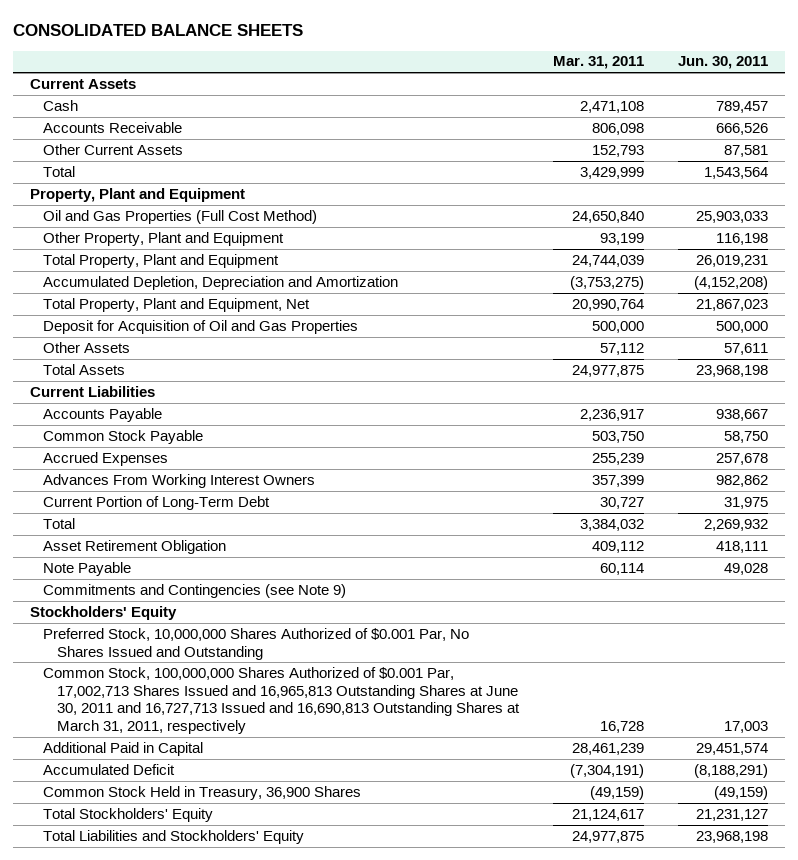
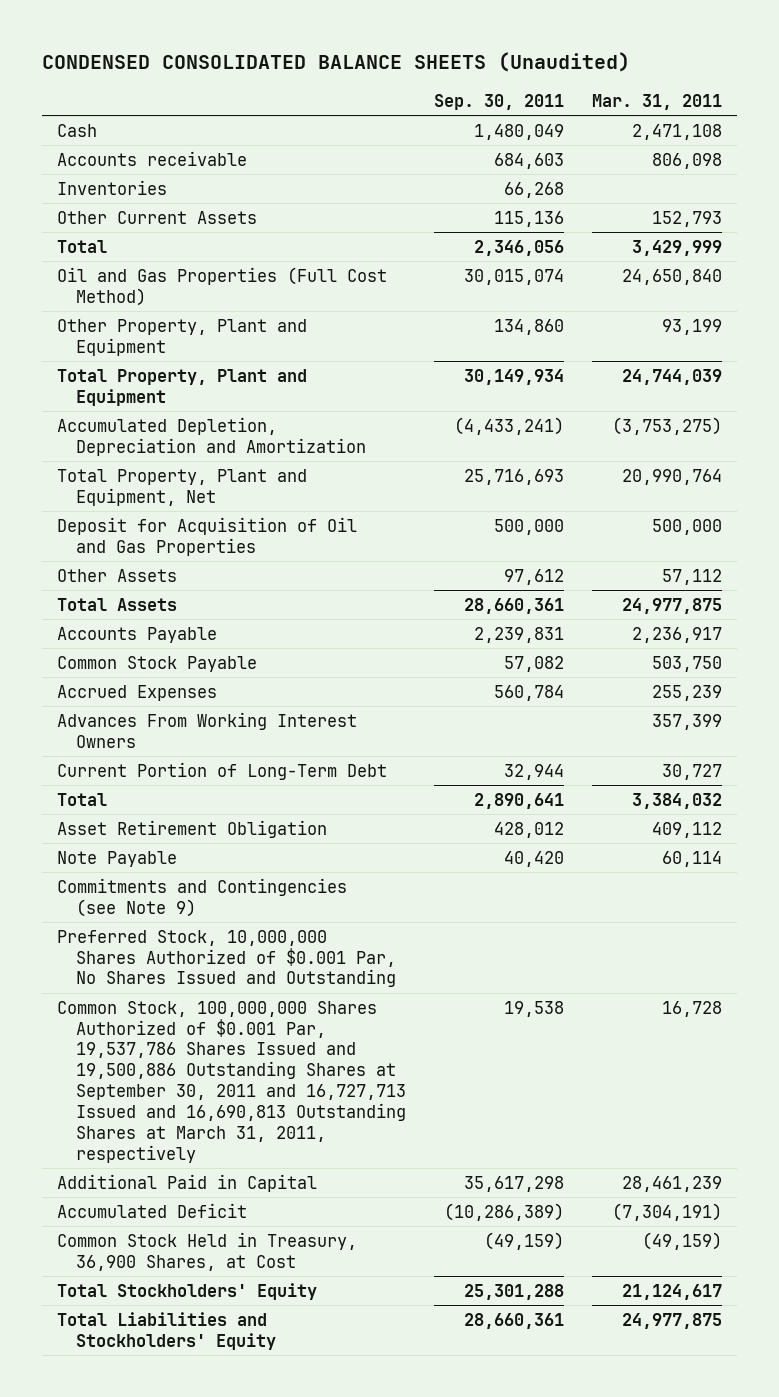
- CONSOLIDATED BALANCE SHEETS
+ CONDENSED CONSOLIDATED BALANCE SHEETS (Unaudited)
- | Mar. 31, 2011 | Jun. 30, 2011
+ | Sep. 30, 2011 | Mar. 31, 2011
- Current Assets
- Accounts Receivable | 806,098 | 666,526
+ Accounts receivable | 684,603 | 806,098
+ Inventories | 66,268 |
- Property, Plant and Equipment
- Current Liabilities
- Stockholders' Equity
- Common Stock, 100,000,000 Shares Authorized of $0.001 Par, 17,002,713 Shares Issued and 16,965,813 Outstanding Shares at June 30, 2011 and 16,727,713 Issued and 16,690,813 Outstanding Shares at March 31, 2011, respectively | 16,728 | 17,003
+ Common Stock, 100,000,000 Shares Authorized of $0.001 Par, 19,537,786 Shares Issued and 19,500,886 Outstanding Shares at September 30, 2011 and 16,727,713 Issued and 16,690,813 Outstanding Shares at March 31, 2011, respectively | 19,538 | 16,728
- Common Stock Held in Treasury, 36,900 Shares | (49,159) | (49,159)
+ Common Stock Held in Treasury, 36,900 Shares, at Cost | (49,159) | (49,159)

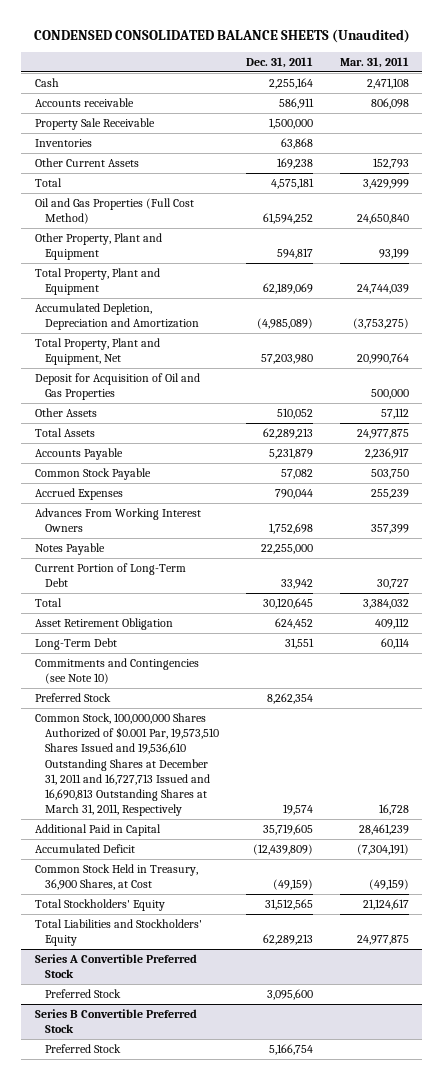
- | Sep. 30, 2011 | Mar. 31, 2011
+ | Dec. 31, 2011 | Mar. 31, 2011
+ Property Sale Receivable | 1,500,000 |
+ Notes Payable | 22,255,000 |
- Note Payable | 40,420 | 60,114
- Commitments and Contingencies (see Note 9)
- Preferred Stock, 10,000,000 Shares Authorized of $0.001 Par, No Shares Issued and Outstanding
- Common Stock, 100,000,000 Shares Authorized of $0.001 Par, 19,537,786 Shares Issued and 19,500,886 Outstanding Shares at September 30, 2011 and 16,727,713 Issued and 16,690,813 Outstanding Shares at March 31, 2011, respectively | 19,538 | 16,728
+ Long-Term Debt | 31,551 | 60,114
+ Commitments and Contingencies (see Note 10)
+ Preferred Stock | 8,262,354 |
+ Common Stock, 100,000,000 Shares Authorized of $0.001 Par, 19,573,510 Shares Issued and 19,536,610 Outstanding Shares at December 31, 2011 and 16,727,713 Issued and 16,690,813 Outstanding Shares at March 31, 2011, Respectively | 19,574 | 16,728
+ Series A Convertible Preferred Stock
+ Preferred Stock | 3,095,600 |
+ Series B Convertible Preferred Stock
+ Preferred Stock | 5,166,754 |

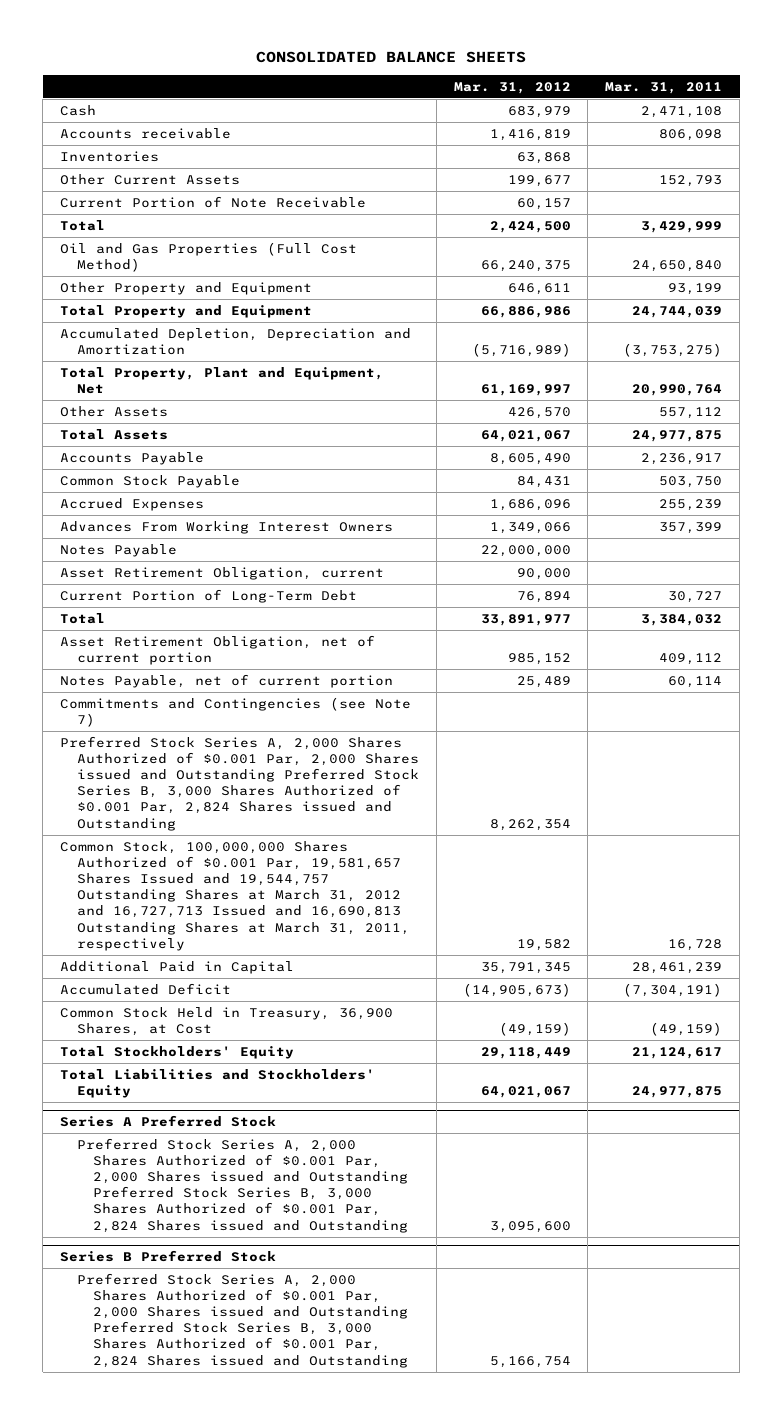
- CONDENSED CONSOLIDATED BALANCE SHEETS (Unaudited)
+ CONSOLIDATED BALANCE SHEETS
- | Dec. 31, 2011 | Mar. 31, 2011
+ | Mar. 31, 2012 | Mar. 31, 2011
- Property Sale Receivable | 1,500,000 |
+ Current Portion of Note Receivable | 60,157 |
- Other Property, Plant and Equipment | 594,817 | 93,199
- Total Property, Plant and Equipment | 62,189,069 | 24,744,039
+ Other Property and Equipment | 646,611 | 93,199
+ Total Property and Equipment | 66,886,986 | 24,744,039
- Deposit for Acquisition of Oil and Gas Properties | | 500,000
- Other Assets | 510,052 | 57,112
+ Other Assets | 426,570 | 557,112
+ Asset Retirement Obligation, current | 90,000 |
- Asset Retirement Obligation | 624,452 | 409,112
- Long-Term Debt | 31,551 | 60,114
- Commitments and Contingencies (see Note 10)
- Preferred Stock | 8,262,354 |
- Common Stock, 100,000,000 Shares Authorized of $0.001 Par, 19,573,510 Shares Issued and 19,536,610 Outstanding Shares at December 31, 2011 and 16,727,713 Issued and 16,690,813 Outstanding Shares at March 31, 2011, Respectively | 19,574 | 16,728
+ Asset Retirement Obligation, net of current portion | 985,152 | 409,112
+ Notes Payable, net of current portion | 25,489 | 60,114
+ Commitments and Contingencies (see Note 7)
+ Preferred Stock Series A, 2,000 Shares Authorized of $0.001 Par, 2,000 Shares issued and Outstanding Preferred Stock Series B, 3,000 Shares Authorized of $0.001 Par, 2,824 Shares issued and Outstanding | 8,262,354 |
+ Common Stock, 100,000,000 Shares Authorized of $0.001 Par, 19,581,657 Shares Issued and 19,544,757 Outstanding Shares at March 31, 2012 and 16,727,713 Issued and 16,690,813 Outstanding Shares at March 31, 2011, respectively | 19,582 | 16,728
- Series A Convertible Preferred Stock
- Preferred Stock | 3,095,600 |
- Series B Convertible Preferred Stock
- Preferred Stock | 5,166,754 |
+ Series A Preferred Stock
+ Preferred Stock Series A, 2,000 Shares Authorized of $0.001 Par, 2,000 Shares issued and Outstanding Preferred Stock Series B, 3,000 Shares Authorized of $0.001 Par, 2,824 Shares issued and Outstanding | 3,095,600 |
+ Series B Preferred Stock
+ Preferred Stock Series A, 2,000 Shares Authorized of $0.001 Par, 2,000 Shares issued and Outstanding Preferred Stock Series B, 3,000 Shares Authorized of $0.001 Par, 2,824 Shares issued and Outstanding | 5,166,754 |

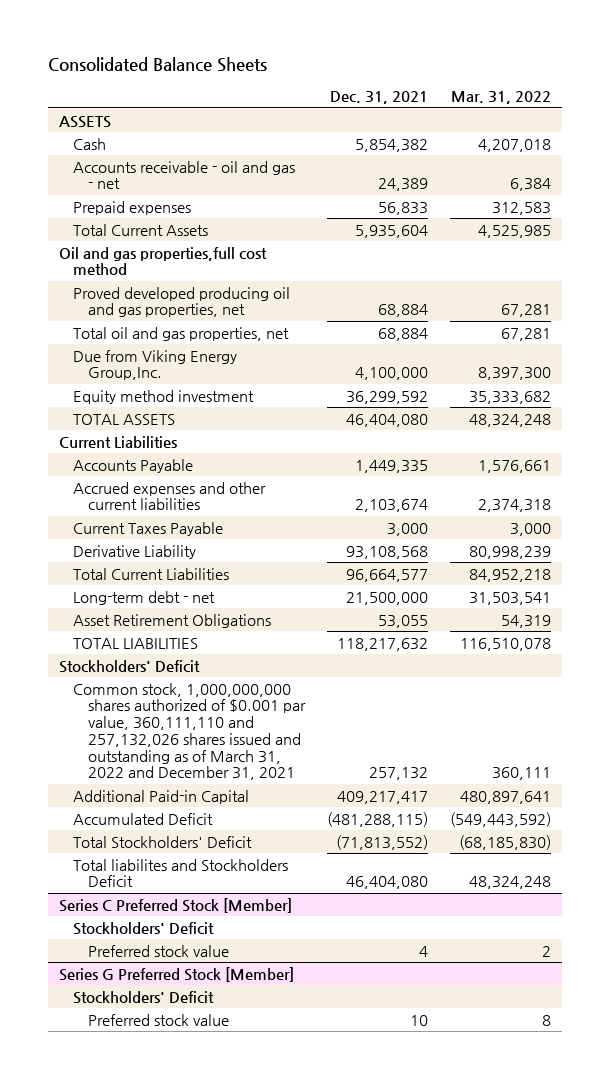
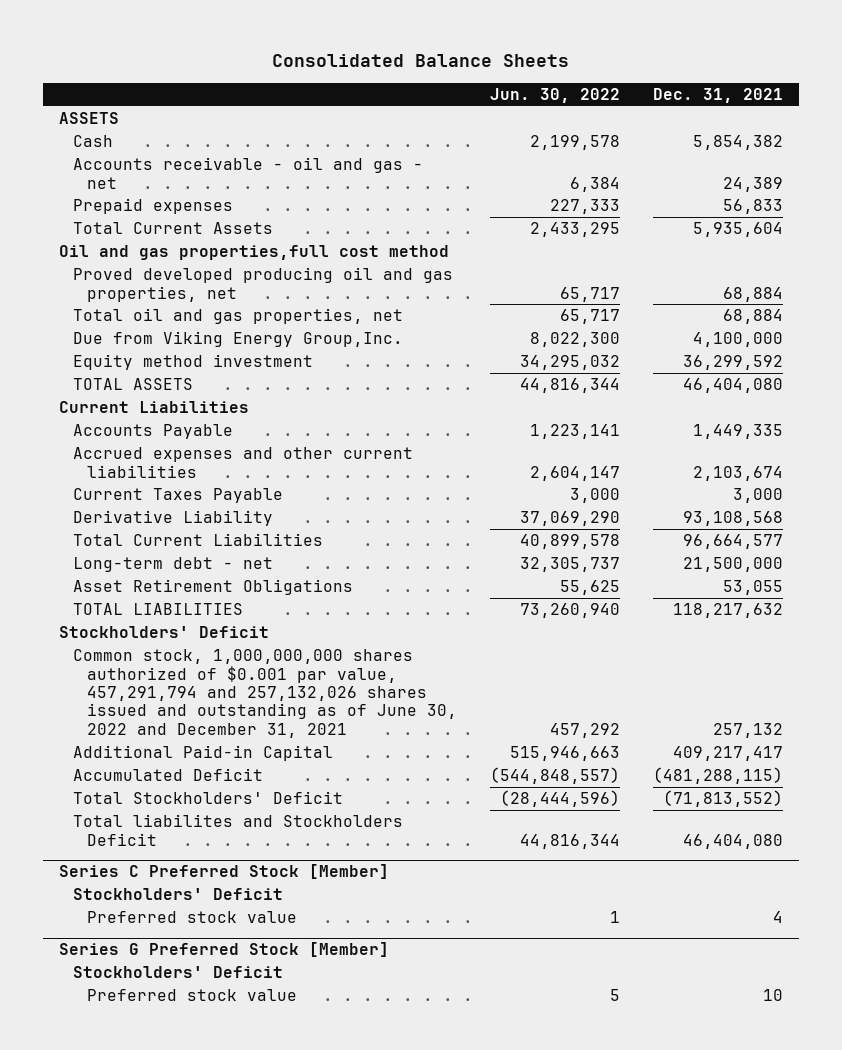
- | Dec. 31, 2021 | Mar. 31, 2022
+ | Jun. 30, 2022 | Dec. 31, 2021
- Common stock, 1,000,000,000 shares authorized of $0.001 par value, 360,111,110 and 257,132,026 shares issued and outstanding as of March 31, 2022 and December 31, 2021 | 257,132 | 360,111
+ Common stock, 1,000,000,000 shares authorized of $0.001 par value, 457,291,794 and 257,132,026 shares issued and outstanding as of June 30, 2022 and December 31, 2021 | 457,292 | 257,132

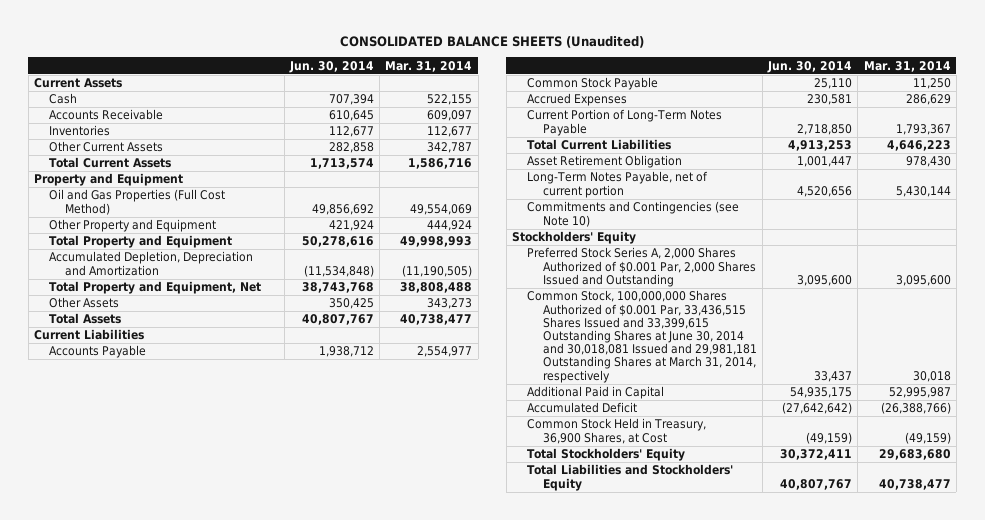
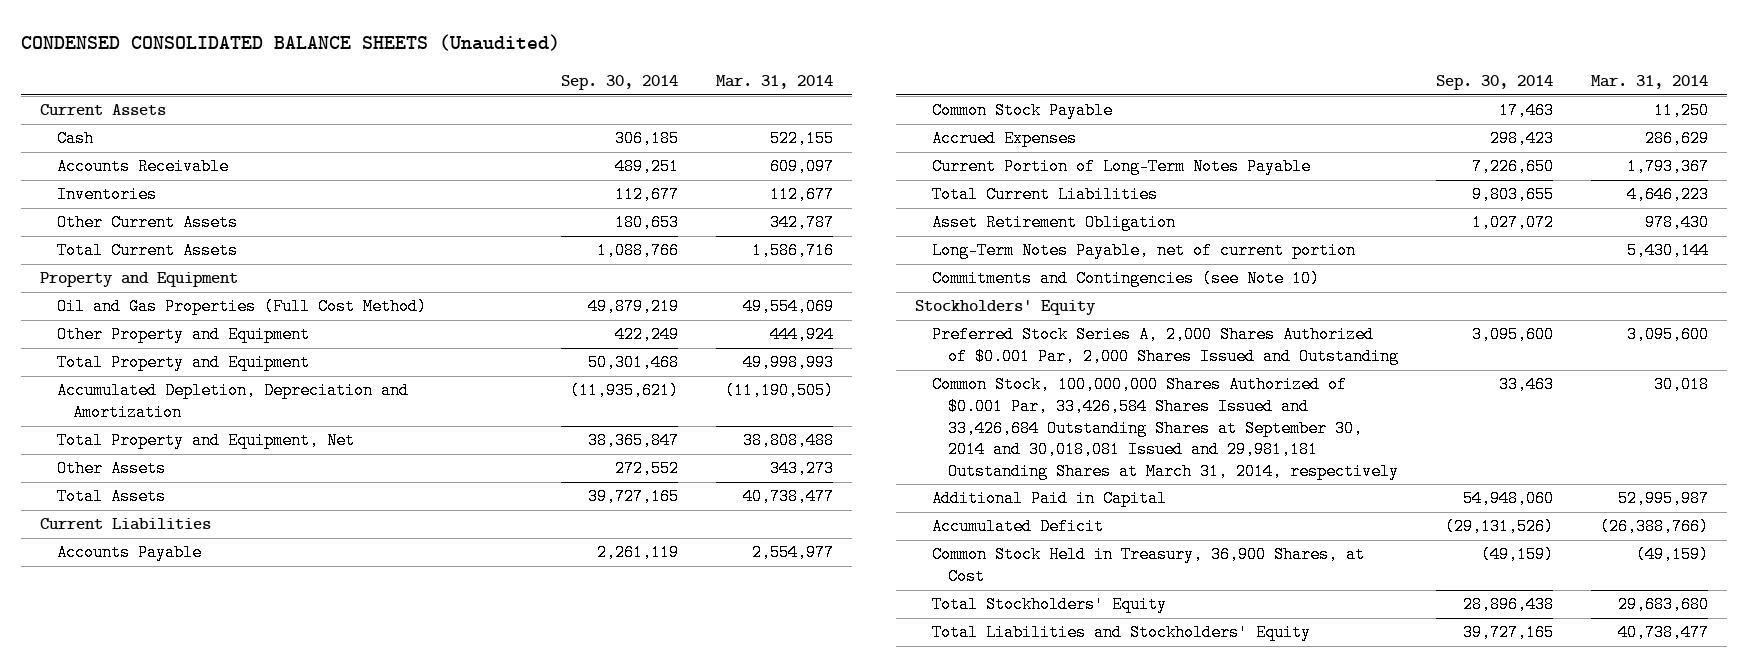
- CONSOLIDATED BALANCE SHEETS (Unaudited)
+ CONDENSED CONSOLIDATED BALANCE SHEETS (Unaudited)
- | Jun. 30, 2014 | Mar. 31, 2014
+ | Sep. 30, 2014 | Mar. 31, 2014
- Common Stock, 100,000,000 Shares Authorized of $0.001 Par, 33,436,515 Shares Issued and 33,399,615 Outstanding Shares at June 30, 2014 and 30,018,081 Issued and 29,981,181 Outstanding Shares at March 31, 2014, respectively | 33,437 | 30,018
+ Common Stock, 100,000,000 Shares Authorized of $0.001 Par, 33,426,584 Shares Issued and 33,426,684 Outstanding Shares at September 30, 2014 and 30,018,081 Issued and 29,981,181 Outstanding Shares at March 31, 2014, respectively | 33,463 | 30,018

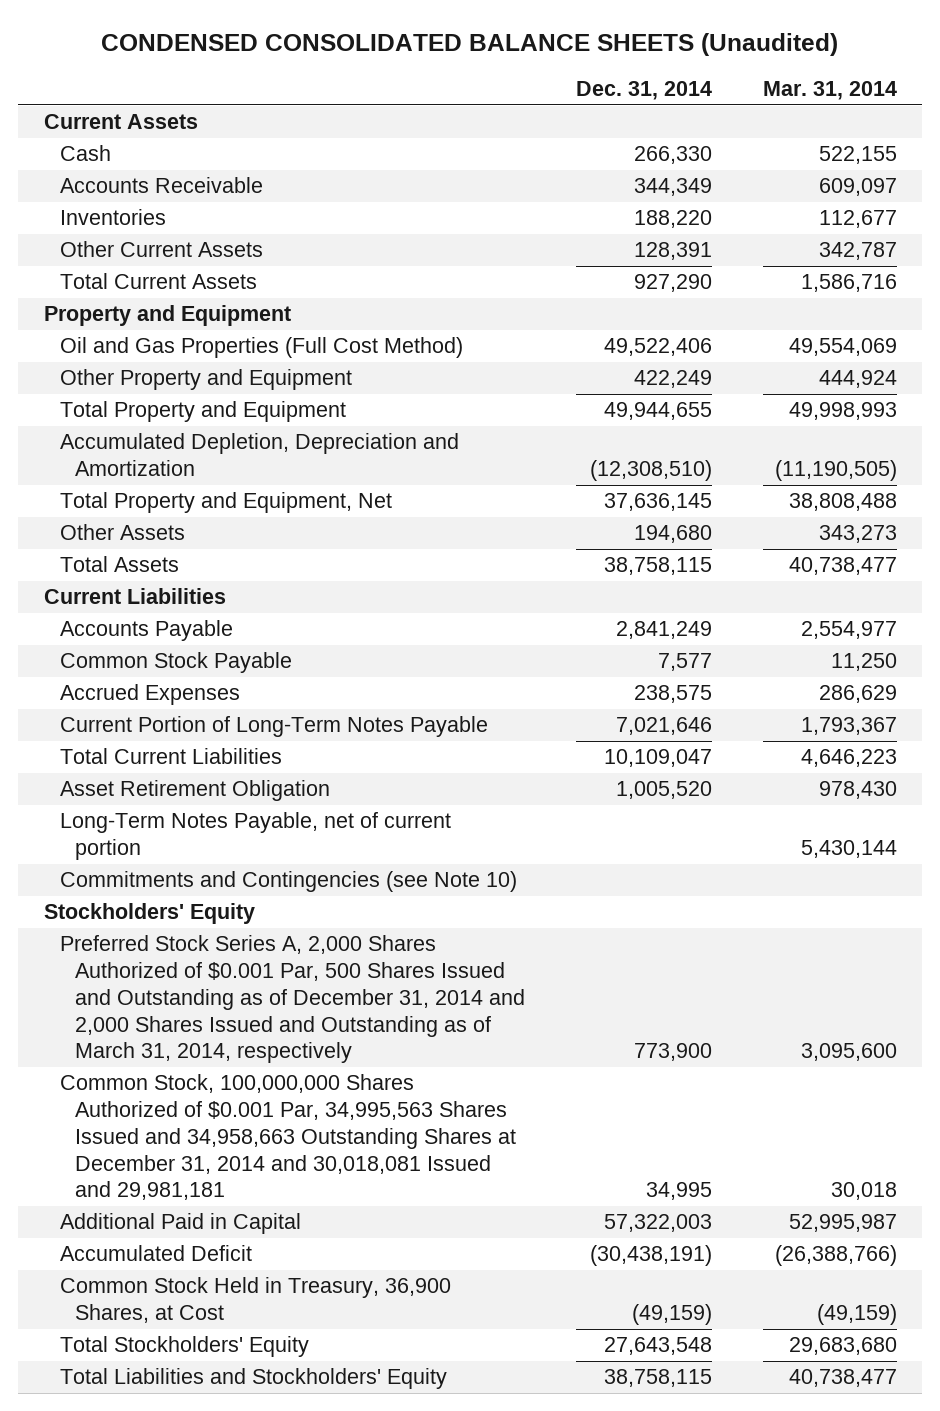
- | Sep. 30, 2014 | Mar. 31, 2014
+ | Dec. 31, 2014 | Mar. 31, 2014
- Preferred Stock Series A, 2,000 Shares Authorized of $0.001 Par, 2,000 Shares Issued and Outstanding | 3,095,600 | 3,095,600
- Common Stock, 100,000,000 Shares Authorized of $0.001 Par, 33,426,584 Shares Issued and 33,426,684 Outstanding Shares at September 30, 2014 and 30,018,081 Issued and 29,981,181 Outstanding Shares at March 31, 2014, respectively | 33,463 | 30,018
+ Preferred Stock Series A, 2,000 Shares Authorized of $0.001 Par, 500 Shares Issued and Outstanding as of December 31, 2014 and 2,000 Shares Issued and Outstanding as of March 31, 2014, respectively | 773,900 | 3,095,600
+ Common Stock, 100,000,000 Shares Authorized of $0.001 Par, 34,995,563 Shares Issued and 34,958,663 Outstanding Shares at December 31, 2014 and 30,018,081 Issued and 29,981,181 | 34,995 | 30,018

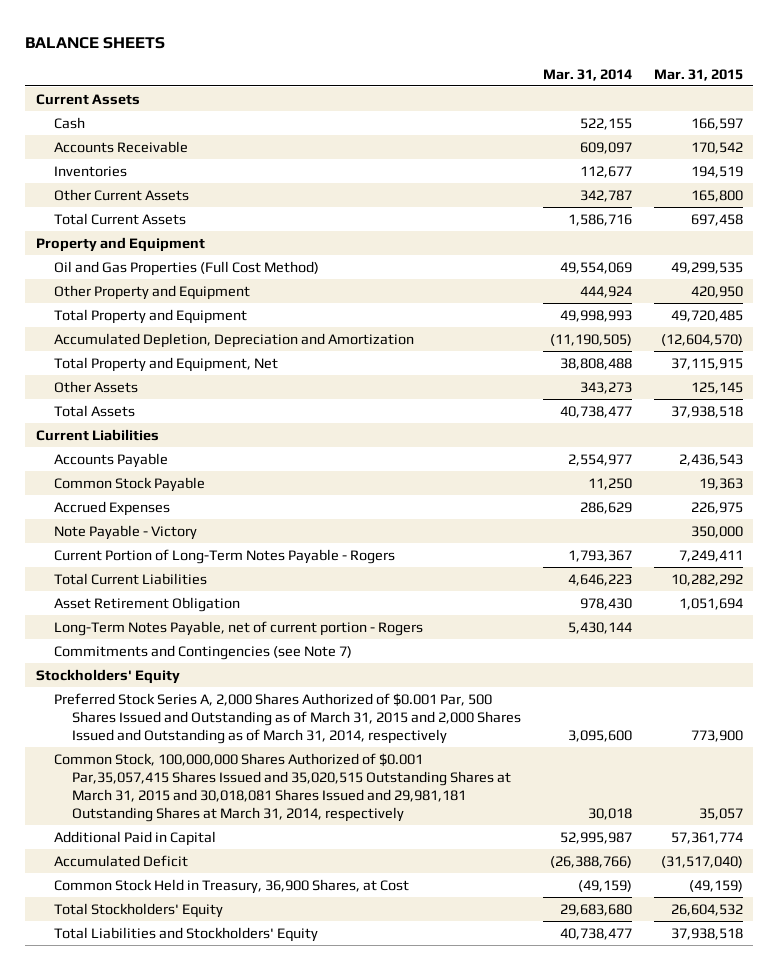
- CONDENSED CONSOLIDATED BALANCE SHEETS (Unaudited)
+ BALANCE SHEETS
- | Dec. 31, 2014 | Mar. 31, 2014
+ | Mar. 31, 2014 | Mar. 31, 2015
- Current Portion of Long-Term Notes Payable | 7,021,646 | 1,793,367
+ Note Payable - Victory | | 350,000
+ Current Portion of Long-Term Notes Payable - Rogers | 1,793,367 | 7,249,411
- Long-Term Notes Payable, net of current portion | | 5,430,144
- Commitments and Contingencies (see Note 10)
+ Long-Term Notes Payable, net of current portion - Rogers | 5,430,144 |
+ Commitments and Contingencies (see Note 7)
- Preferred Stock Series A, 2,000 Shares Authorized of $0.001 Par, 500 Shares Issued and Outstanding as of December 31, 2014 and 2,000 Shares Issued and Outstanding as of March 31, 2014, respectively | 773,900 | 3,095,600
- Common Stock, 100,000,000 Shares Authorized of $0.001 Par, 34,995,563 Shares Issued and 34,958,663 Outstanding Shares at December 31, 2014 and 30,018,081 Issued and 29,981,181 | 34,995 | 30,018
+ Preferred Stock Series A, 2,000 Shares Authorized of $0.001 Par, 500 Shares Issued and Outstanding as of March 31, 2015 and 2,000 Shares Issued and Outstanding as of March 31, 2014, respectively | 3,095,600 | 773,900
+ Common Stock, 100,000,000 Shares Authorized of $0.001 Par,35,057,415 Shares Issued and 35,020,515 Outstanding Shares at March 31, 2015 and 30,018,081 Shares Issued and 29,981,181 Outstanding Shares at March 31, 2014, respectively | 30,018 | 35,057

